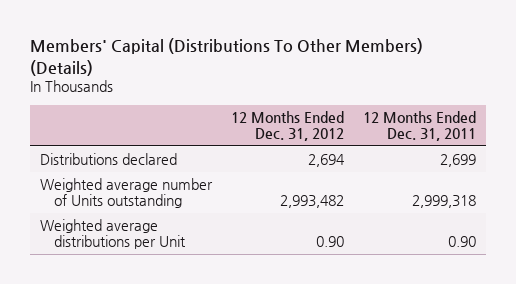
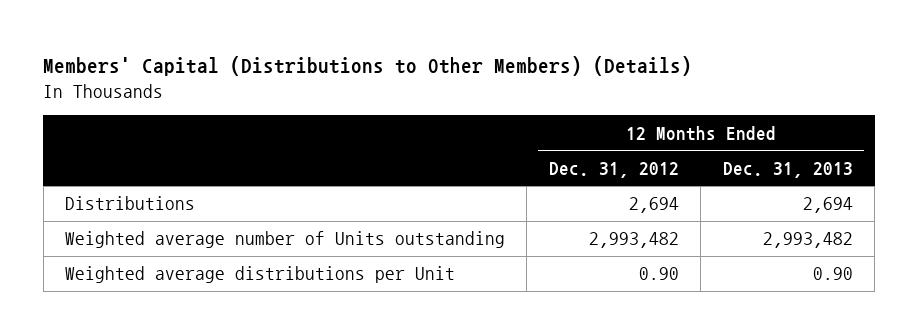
- Members' Capital (Distributions To Other Members) (Details)
+ Members' Capital (Distributions to Other Members) (Details)
- | 12 Months Ended Dec. 31, 2012 | 12 Months Ended Dec. 31, 2011
+ | 12 Months Ended Dec. 31, 2012 | 12 Months Ended Dec. 31, 2013
- Distributions declared | 2,694 | 2,699
+ Distributions | 2,694 | 2,694

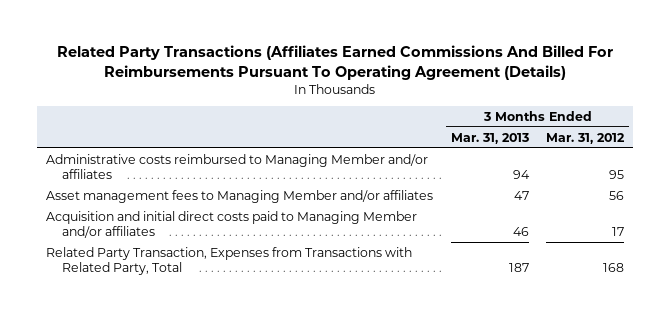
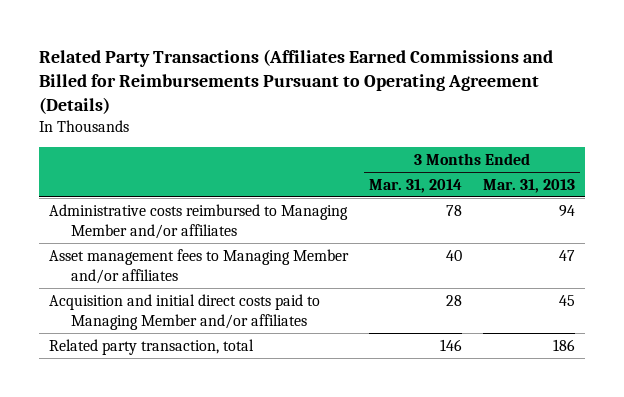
- Related Party Transactions (Affiliates Earned Commissions And Billed For Reimbursements Pursuant To Operating Agreement (Details)
+ Related Party Transactions (Affiliates Earned Commissions and Billed for Reimbursements Pursuant to Operating Agreement (Details)
- | 3 Months Ended Mar. 31, 2013 | 3 Months Ended Mar. 31, 2012
+ | 3 Months Ended Mar. 31, 2014 | 3 Months Ended Mar. 31, 2013
- Acquisition and initial direct costs paid to Managing Member and/or affiliates | 46 | 17
- Related Party Transaction, Expenses from Transactions with Related Party, Total | 187 | 168
+ Acquisition and initial direct costs paid to Managing Member and/or affiliates | 28 | 45
+ Related party transaction, total | 146 | 186

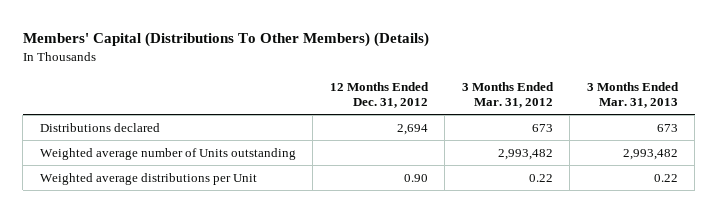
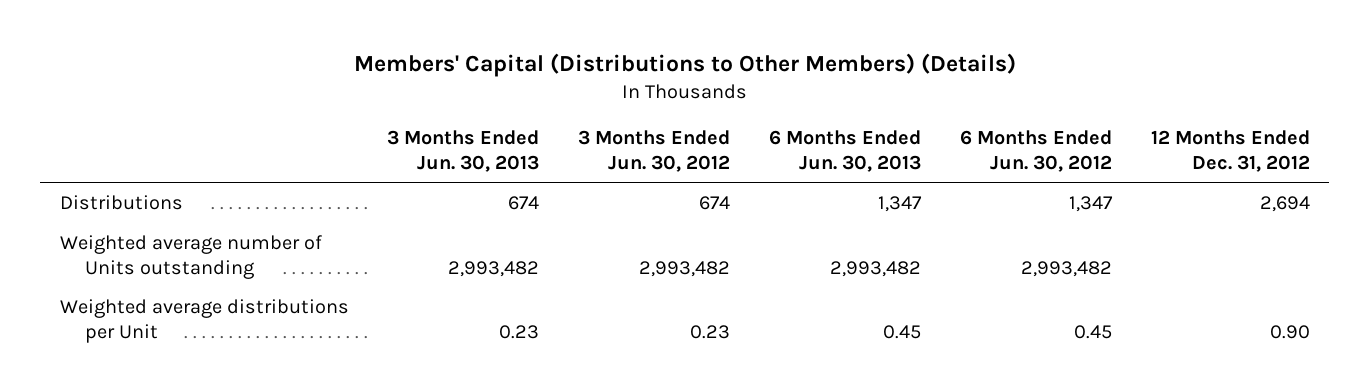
- Members' Capital (Distributions To Other Members) (Details)
+ Members' Capital (Distributions to Other Members) (Details)
- | 12 Months Ended Dec. 31, 2012 | 3 Months Ended Mar. 31, 2012 | 3 Months Ended Mar. 31, 2013
+ | 3 Months Ended Jun. 30, 2013 | 3 Months Ended Jun. 30, 2012 | 6 Months Ended Jun. 30, 2013 | 6 Months Ended Jun. 30, 2012 | 12 Months Ended Dec. 31, 2012
- Distributions declared | 2,694 | 673 | 673
+ Distributions | 674 | 674 | 1,347 | 1,347 | 2,694

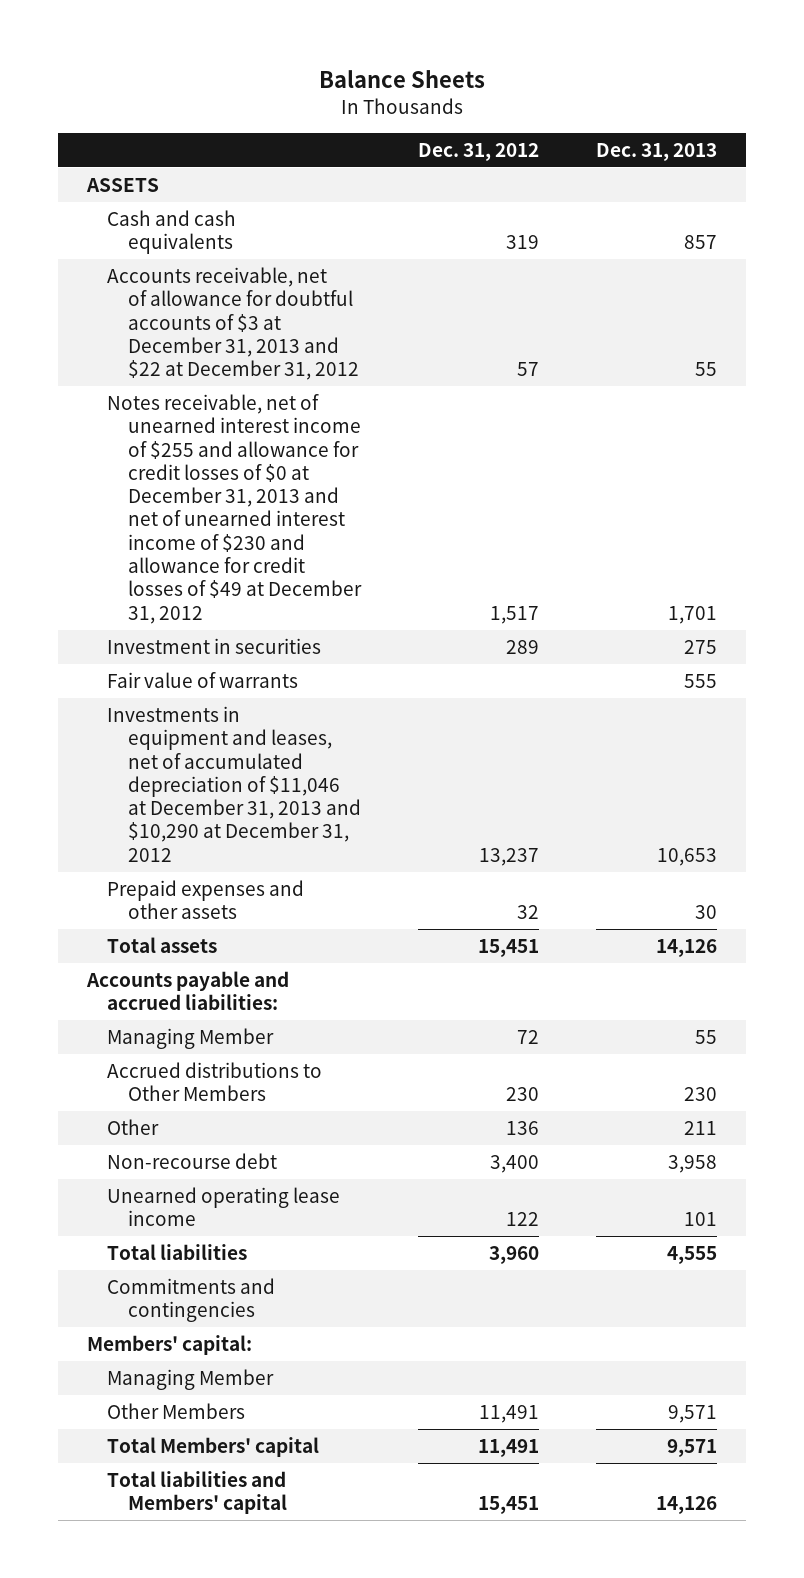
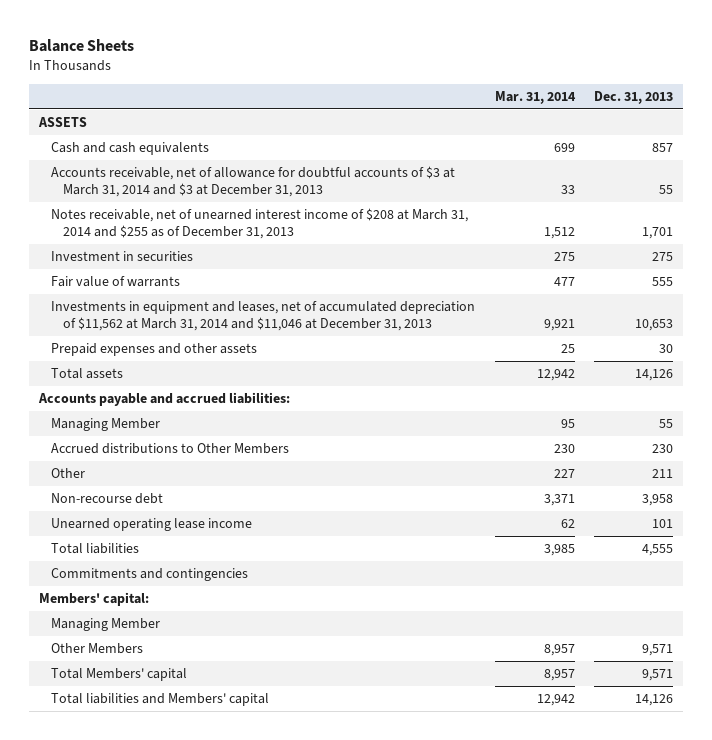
- | Dec. 31, 2012 | Dec. 31, 2013
+ | Mar. 31, 2014 | Dec. 31, 2013
- Accounts receivable, net of allowance for doubtful accounts of $3 at December 31, 2013 and $22 at December 31, 2012 | 57 | 55
- Notes receivable, net of unearned interest income of $255 and allowance for credit losses of $0 at December 31, 2013 and net of unearned interest income of $230 and allowance for credit losses of $49 at December 31, 2012 | 1,517 | 1,701
+ Accounts receivable, net of allowance for doubtful accounts of $3 at March 31, 2014 and $3 at December 31, 2013 | 33 | 55
+ Notes receivable, net of unearned interest income of $208 at March 31, 2014 and $255 as of December 31, 2013 | 1,512 | 1,701
- Investments in equipment and leases, net of accumulated depreciation of $11,046 at December 31, 2013 and $10,290 at December 31, 2012 | 13,237 | 10,653
+ Investments in equipment and leases, net of accumulated depreciation of $11,562 at March 31, 2014 and $11,046 at December 31, 2013 | 9,921 | 10,653

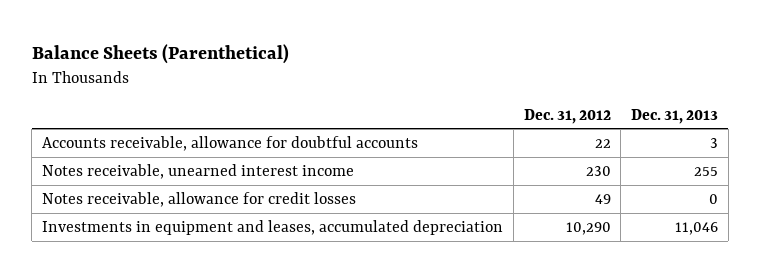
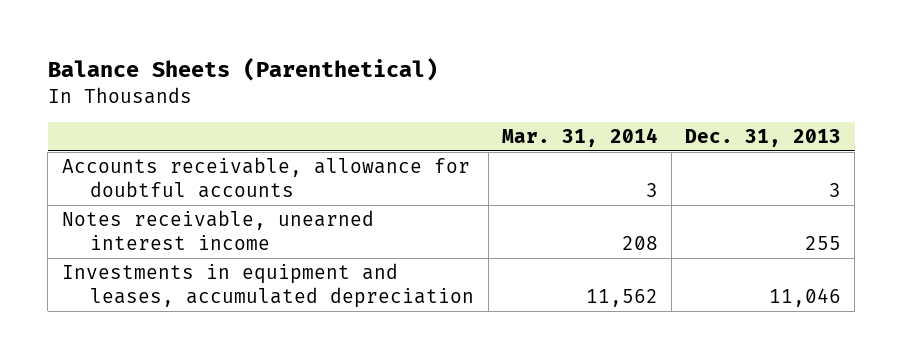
- | Dec. 31, 2012 | Dec. 31, 2013
+ | Mar. 31, 2014 | Dec. 31, 2013
- Notes receivable, allowance for credit losses | 49 | 0

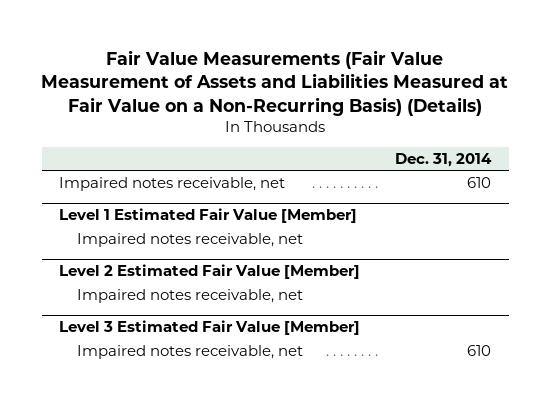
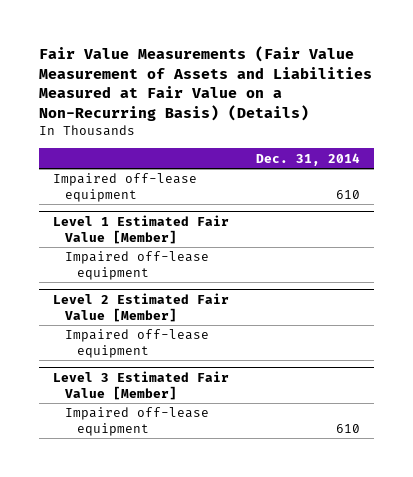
- Impaired notes receivable, net | 610
+ Impaired off-lease equipment | 610
@ Level 1 Estimated Fair Value [Member]
- Impaired notes receivable, net
+ Impaired off-lease equipment
@ Level 2 Estimated Fair Value [Member]
- Impaired notes receivable, net
+ Impaired off-lease equipment
@ Level 3 Estimated Fair Value [Member]
- Impaired notes receivable, net | 610
+ Impaired off-lease equipment | 610

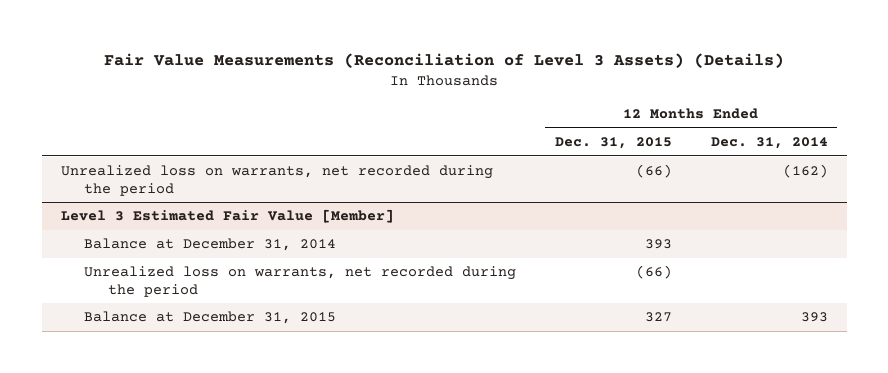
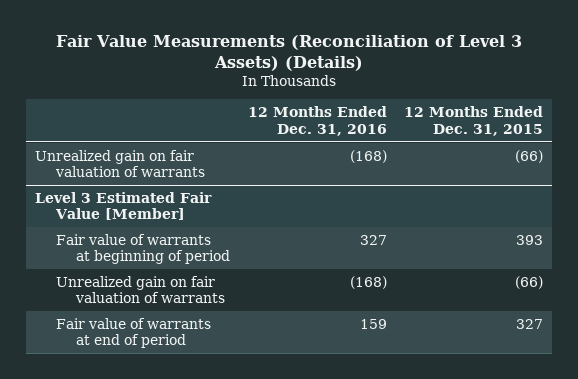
- | 12 Months Ended Dec. 31, 2015 | 12 Months Ended Dec. 31, 2014
+ | 12 Months Ended Dec. 31, 2016 | 12 Months Ended Dec. 31, 2015
- Unrealized loss on warrants, net recorded during the period | (66) | (162)
+ Unrealized gain on fair valuation of warrants | (168) | (66)
@ Level 3 Estimated Fair Value [Member]
- Balance at December 31, 2014 | 393 |
- Unrealized loss on warrants, net recorded during the period | (66) |
- Balance at December 31, 2015 | 327 | 393
+ Fair value of warrants at beginning of period | 327 | 393
+ Unrealized gain on fair valuation of warrants | (168) | (66)
+ Fair value of warrants at end of period | 159 | 327

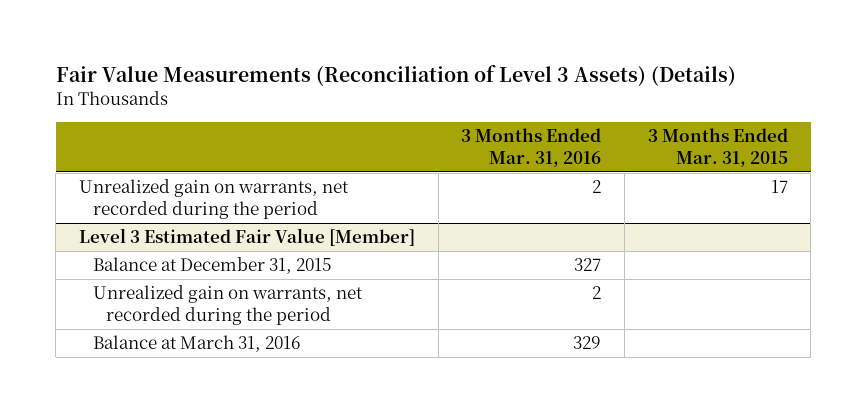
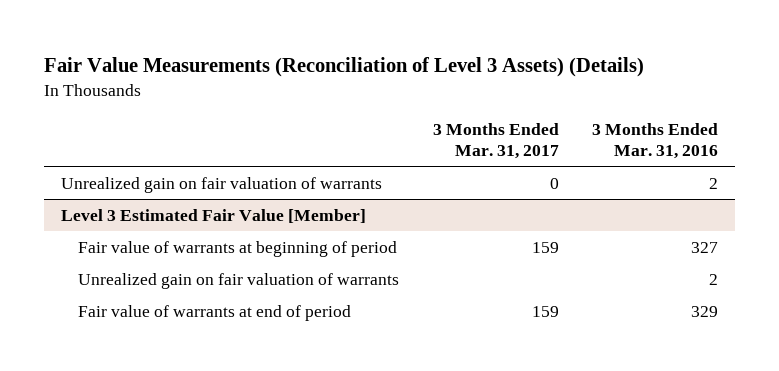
- | 3 Months Ended Mar. 31, 2016 | 3 Months Ended Mar. 31, 2015
+ | 3 Months Ended Mar. 31, 2017 | 3 Months Ended Mar. 31, 2016
- Unrealized gain on warrants, net recorded during the period | 2 | 17
+ Unrealized gain on fair valuation of warrants | 0 | 2
@ Level 3 Estimated Fair Value [Member]
- Balance at December 31, 2015 | 327 |
- Unrealized gain on warrants, net recorded during the period | 2 |
- Balance at March 31, 2016 | 329 |
+ Fair value of warrants at beginning of period | 159 | 327
+ Unrealized gain on fair valuation of warrants | | 2
+ Fair value of warrants at end of period | 159 | 329

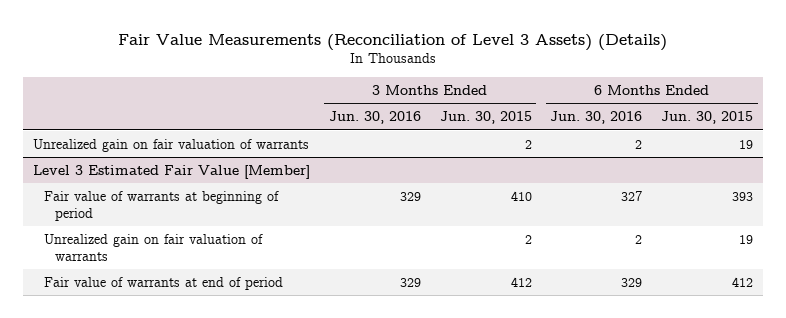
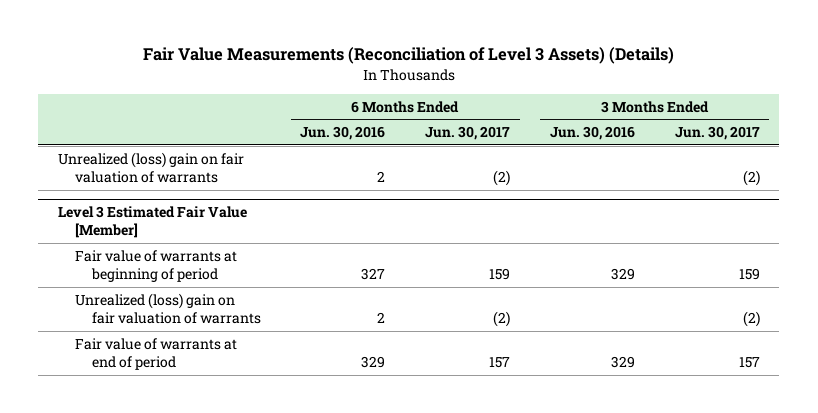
- | 3 Months Ended Jun. 30, 2016 | 3 Months Ended Jun. 30, 2015 | 6 Months Ended Jun. 30, 2016 | 6 Months Ended Jun. 30, 2015
+ | 6 Months Ended Jun. 30, 2016 | 6 Months Ended Jun. 30, 2017 | 3 Months Ended Jun. 30, 2016 | 3 Months Ended Jun. 30, 2017
- Unrealized gain on fair valuation of warrants | | 2 | 2 | 19
+ Unrealized (loss) gain on fair valuation of warrants | 2 | (2) | | (2)
@ Level 3 Estimated Fair Value [Member]
- Unrealized gain on fair valuation of warrants | | 2 | 2 | 19
+ Unrealized (loss) gain on fair valuation of warrants | 2 | (2) | | (2)

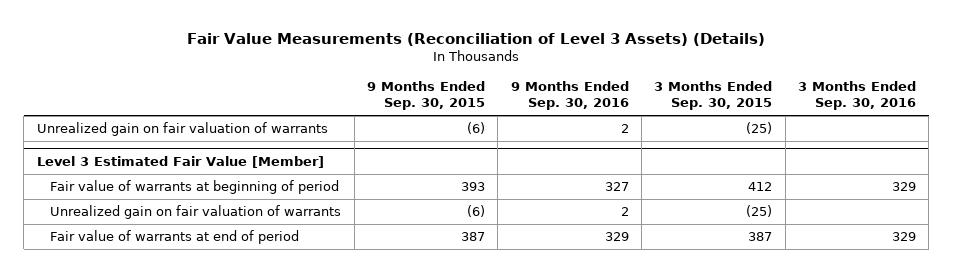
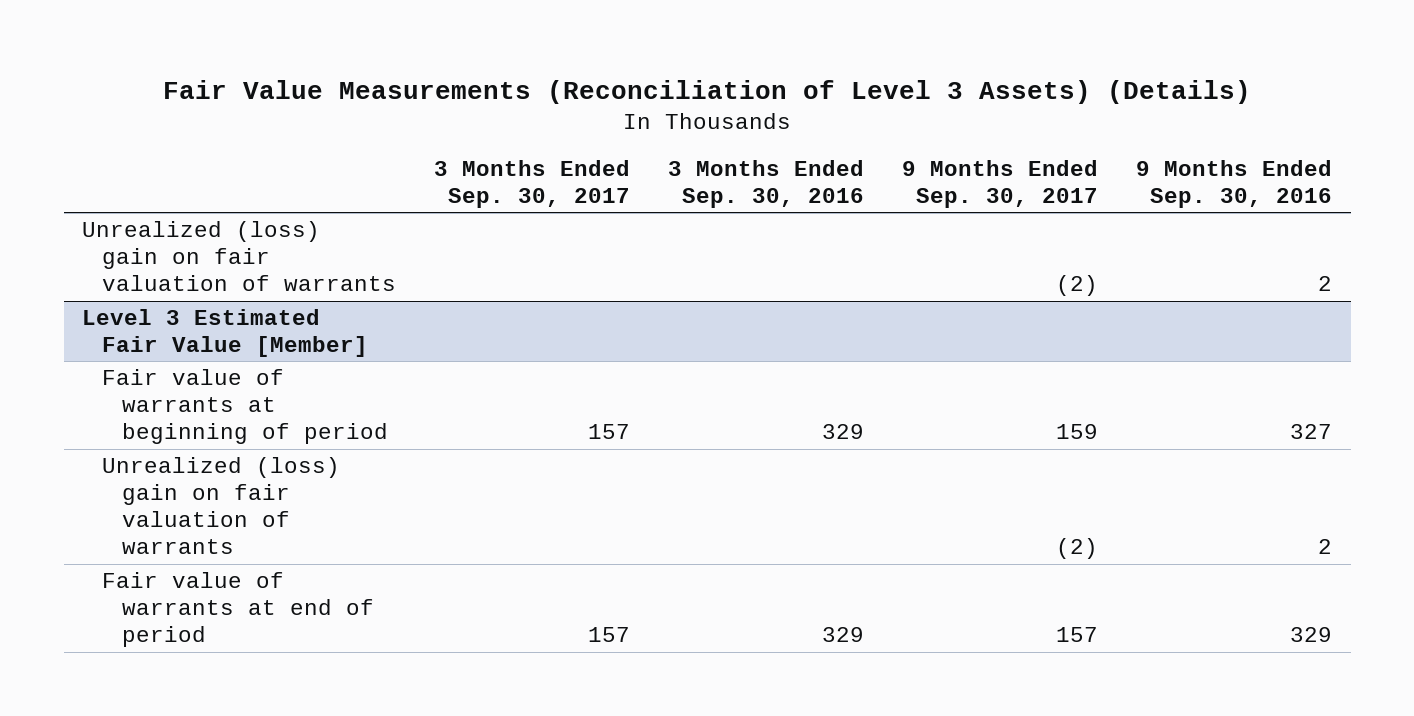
- | 9 Months Ended Sep. 30, 2015 | 9 Months Ended Sep. 30, 2016 | 3 Months Ended Sep. 30, 2015 | 3 Months Ended Sep. 30, 2016
+ | 3 Months Ended Sep. 30, 2017 | 3 Months Ended Sep. 30, 2016 | 9 Months Ended Sep. 30, 2017 | 9 Months Ended Sep. 30, 2016
- Unrealized gain on fair valuation of warrants | (6) | 2 | (25) |
+ Unrealized (loss) gain on fair valuation of warrants | | | (2) | 2
@ Level 3 Estimated Fair Value [Member]
- Unrealized gain on fair valuation of warrants | (6) | 2 | (25) |
+ Unrealized (loss) gain on fair valuation of warrants | | | (2) | 2

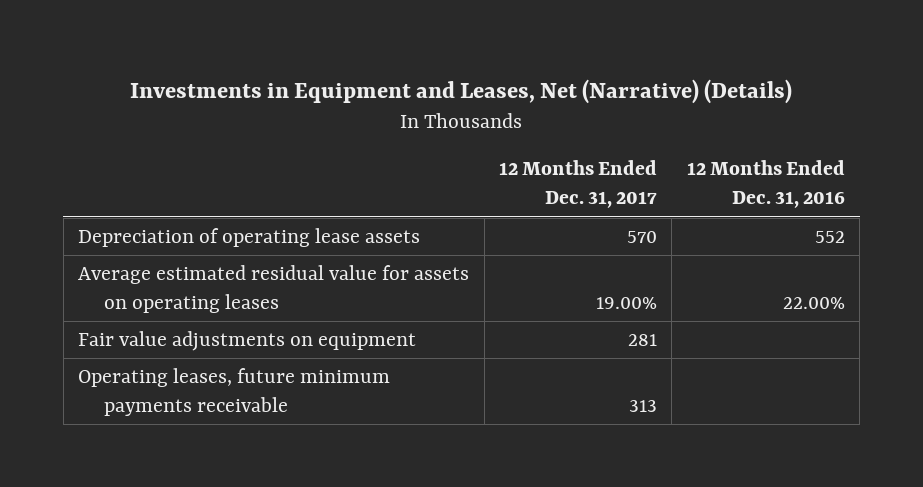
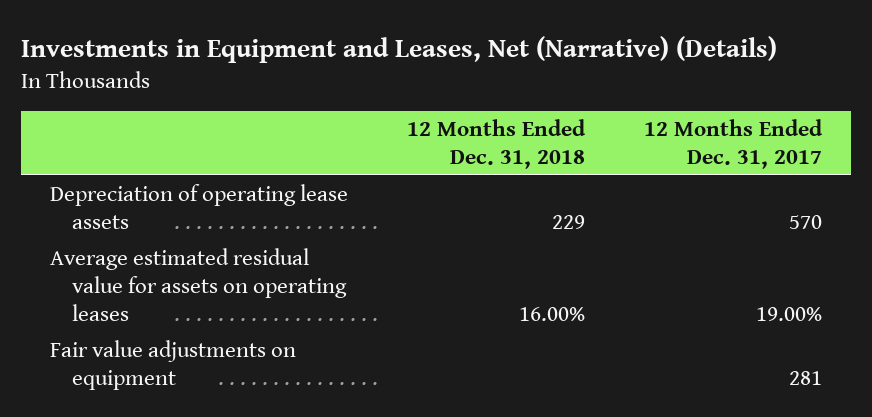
- | 12 Months Ended Dec. 31, 2017 | 12 Months Ended Dec. 31, 2016
+ | 12 Months Ended Dec. 31, 2018 | 12 Months Ended Dec. 31, 2017
- Operating leases, future minimum payments receivable | 313 |

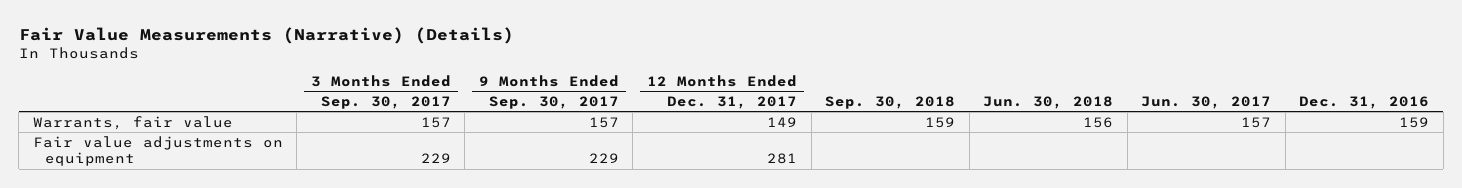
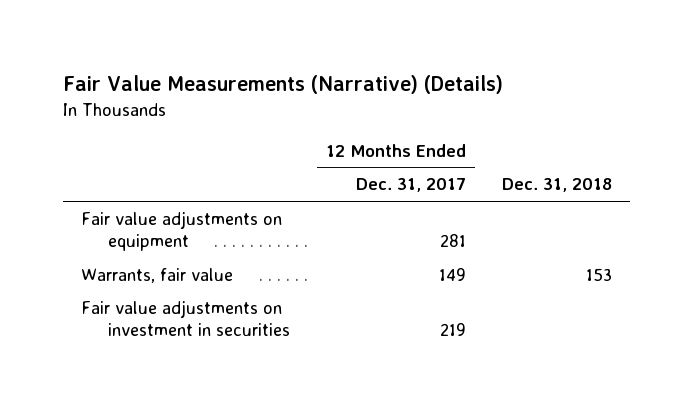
- | 3 Months Ended Sep. 30, 2017 | 9 Months Ended Sep. 30, 2017 | 12 Months Ended Dec. 31, 2017 | Sep. 30, 2018 | Jun. 30, 2018 | Jun. 30, 2017 | Dec. 31, 2016
+ | 12 Months Ended Dec. 31, 2017 | Dec. 31, 2018
moved down: Warrants, fair value | 149 | 153
+ Fair value adjustments on investment in securities | 219 |

